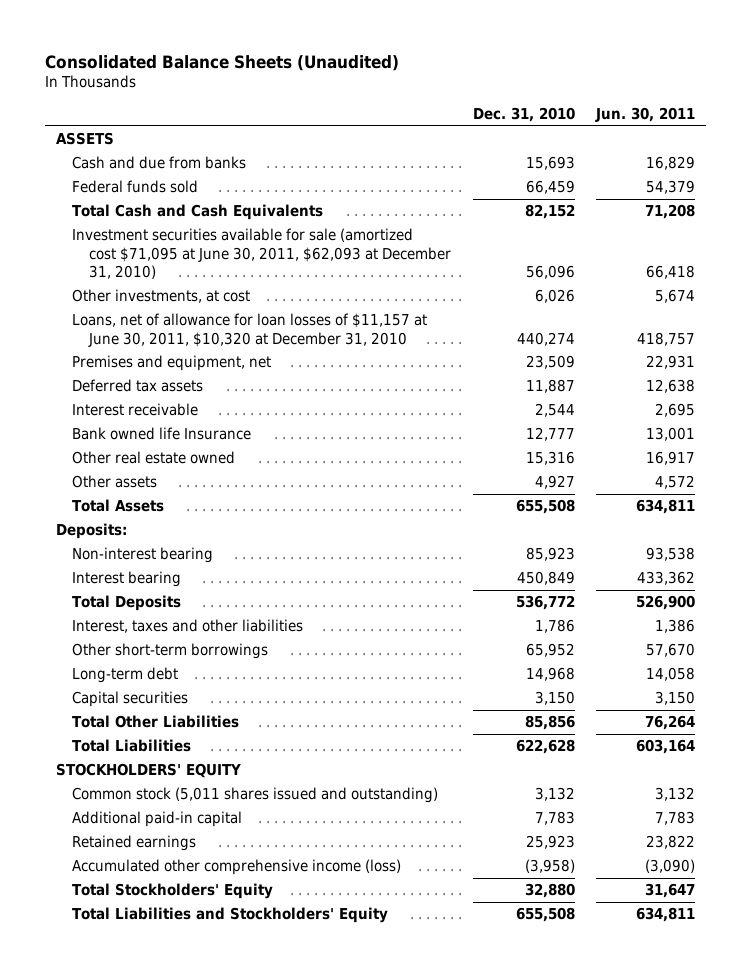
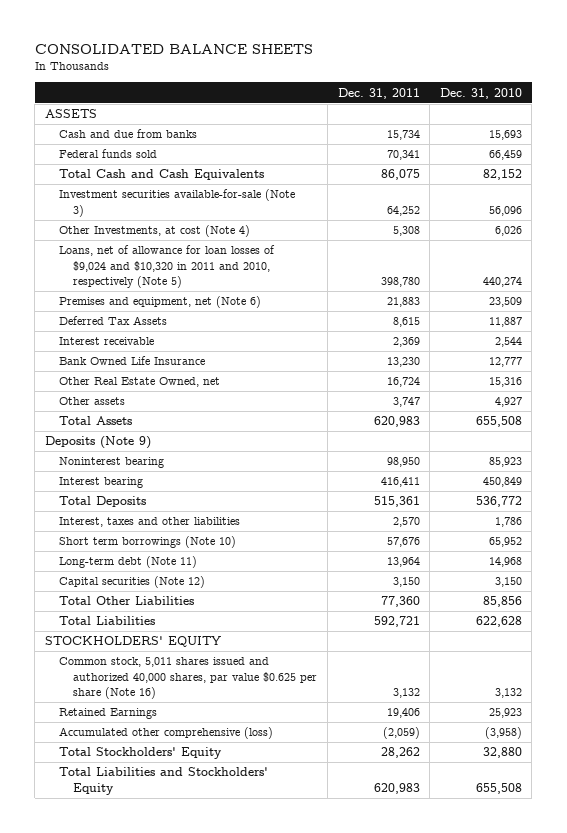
- Consolidated Balance Sheets (Unaudited)
+ CONSOLIDATED BALANCE SHEETS
- | Dec. 31, 2010 | Jun. 30, 2011
+ | Dec. 31, 2011 | Dec. 31, 2010
- Investment securities available for sale (amortized cost $71,095 at June 30, 2011, $62,093 at December 31, 2010) | 56,096 | 66,418
- Other investments, at cost | 6,026 | 5,674
- Loans, net of allowance for loan losses of $11,157 at June 30, 2011, $10,320 at December 31, 2010 | 440,274 | 418,757
- Premises and equipment, net | 23,509 | 22,931
- Deferred tax assets | 11,887 | 12,638
+ Investment securities available-for-sale (Note 3) | 64,252 | 56,096
+ Other Investments, at cost (Note 4) | 5,308 | 6,026
+ Loans, net of allowance for loan losses of $9,024 and $10,320 in 2011 and 2010, respectively (Note 5) | 398,780 | 440,274
+ Premises and equipment, net (Note 6) | 21,883 | 23,509
+ Deferred Tax Assets | 8,615 | 11,887
- Bank owned life Insurance | 12,777 | 13,001
- Other real estate owned | 15,316 | 16,917
+ Bank Owned Life Insurance | 13,230 | 12,777
+ Other Real Estate Owned, net | 16,724 | 15,316
- Deposits:
- Non-interest bearing | 85,923 | 93,538
+ Deposits (Note 9)
+ Noninterest bearing | 98,950 | 85,923
- Other short-term borrowings | 65,952 | 57,670
- Long-term debt | 14,968 | 14,058
- Capital securities | 3,150 | 3,150
+ Short term borrowings (Note 10) | 57,676 | 65,952
+ Long-term debt (Note 11) | 13,964 | 14,968
+ Capital securities (Note 12) | 3,150 | 3,150
- Common stock (5,011 shares issued and outstanding) | 3,132 | 3,132
- Additional paid-in capital | 7,783 | 7,783
- Retained earnings | 25,923 | 23,822
- Accumulated other comprehensive income (loss) | (3,958) | (3,090)
+ Common stock, 5,011 shares issued and authorized 40,000 shares, par value $0.625 per share (Note 16) | 3,132 | 3,132
+ Retained Earnings | 19,406 | 25,923
+ Accumulated other comprehensive (loss) | (2,059) | (3,958)

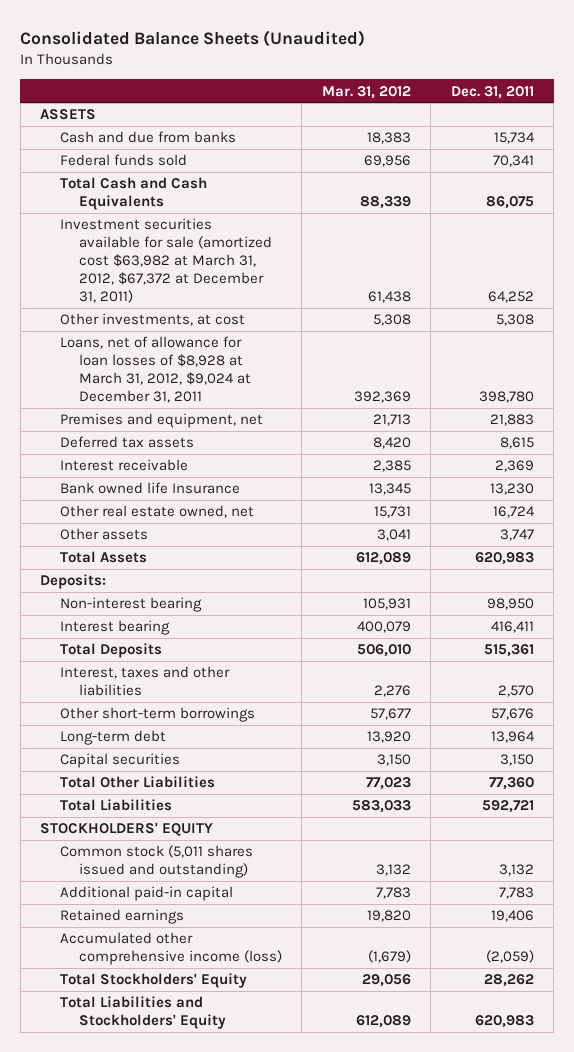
- CONSOLIDATED BALANCE SHEETS
+ Consolidated Balance Sheets (Unaudited)
- | Dec. 31, 2011 | Dec. 31, 2010
+ | Mar. 31, 2012 | Dec. 31, 2011
- Investment securities available-for-sale (Note 3) | 64,252 | 56,096
- Other Investments, at cost (Note 4) | 5,308 | 6,026
- Loans, net of allowance for loan losses of $9,024 and $10,320 in 2011 and 2010, respectively (Note 5) | 398,780 | 440,274
- Premises and equipment, net (Note 6) | 21,883 | 23,509
- Deferred Tax Assets | 8,615 | 11,887
+ Investment securities available for sale (amortized cost $63,982 at March 31, 2012, $67,372 at December 31, 2011) | 61,438 | 64,252
+ Other investments, at cost | 5,308 | 5,308
+ Loans, net of allowance for loan losses of $8,928 at March 31, 2012, $9,024 at December 31, 2011 | 392,369 | 398,780
+ Premises and equipment, net | 21,713 | 21,883
+ Deferred tax assets | 8,420 | 8,615
- Bank Owned Life Insurance | 13,230 | 12,777
- Other Real Estate Owned, net | 16,724 | 15,316
+ Bank owned life Insurance | 13,345 | 13,230
+ Other real estate owned, net | 15,731 | 16,724
- Deposits (Note 9)
- Noninterest bearing | 98,950 | 85,923
+ Deposits:
+ Non-interest bearing | 105,931 | 98,950
- Short term borrowings (Note 10) | 57,676 | 65,952
- Long-term debt (Note 11) | 13,964 | 14,968
- Capital securities (Note 12) | 3,150 | 3,150
+ Other short-term borrowings | 57,677 | 57,676
+ Long-term debt | 13,920 | 13,964
+ Capital securities | 3,150 | 3,150
- Common stock, 5,011 shares issued and authorized 40,000 shares, par value $0.625 per share (Note 16) | 3,132 | 3,132
- Retained Earnings | 19,406 | 25,923
- Accumulated other comprehensive (loss) | (2,059) | (3,958)
+ Common stock (5,011 shares issued and outstanding) | 3,132 | 3,132
+ Additional paid-in capital | 7,783 | 7,783
+ Retained earnings | 19,820 | 19,406
+ Accumulated other comprehensive income (loss) | (1,679) | (2,059)

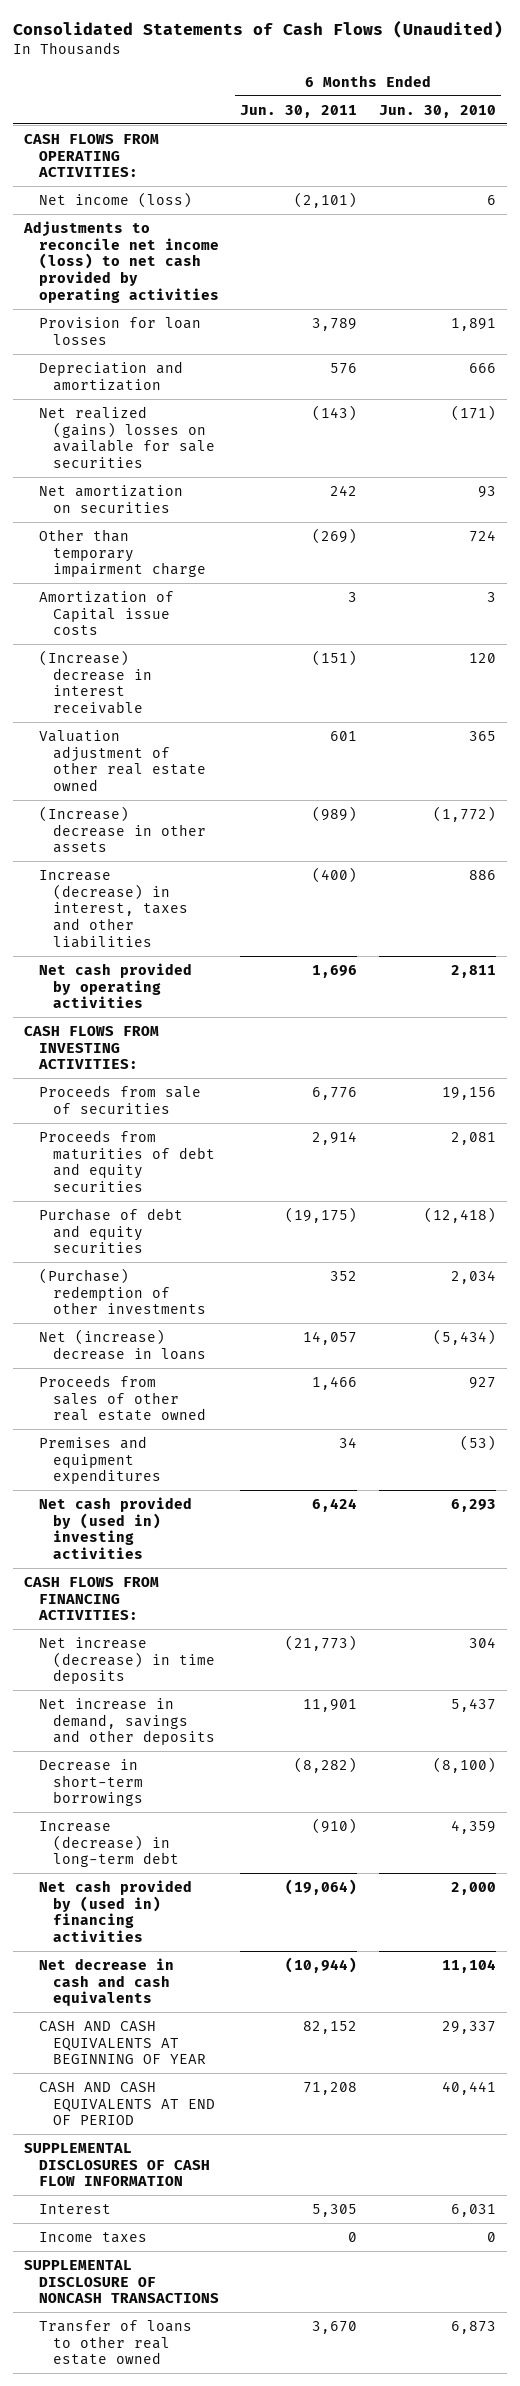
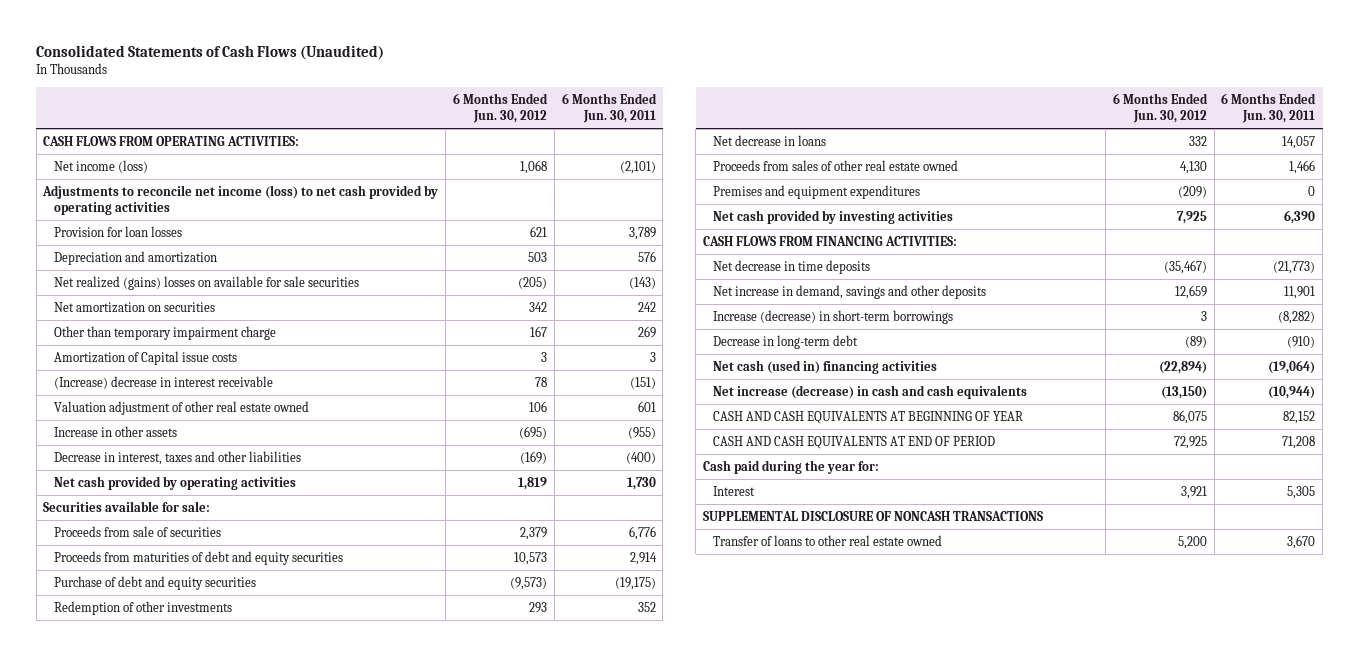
- | 6 Months Ended Jun. 30, 2011 | 6 Months Ended Jun. 30, 2010
+ | 6 Months Ended Jun. 30, 2012 | 6 Months Ended Jun. 30, 2011
- Other than temporary impairment charge | (269) | 724
+ Other than temporary impairment charge | 167 | 269
- (Increase) decrease in other assets | (989) | (1,772)
- Increase (decrease) in interest, taxes and other liabilities | (400) | 886
- Net cash provided by operating activities | 1,696 | 2,811
- CASH FLOWS FROM INVESTING ACTIVITIES:
+ Increase in other assets | (695) | (955)
+ Decrease in interest, taxes and other liabilities | (169) | (400)
+ Net cash provided by operating activities | 1,819 | 1,730
+ Securities available for sale:
- (Purchase) redemption of other investments | 352 | 2,034
- Net (increase) decrease in loans | 14,057 | (5,434)
+ Redemption of other investments | 293 | 352
+ Net decrease in loans | 332 | 14,057
- Premises and equipment expenditures | 34 | (53)
- Net cash provided by (used in) investing activities | 6,424 | 6,293
+ Premises and equipment expenditures | (209) | 0
+ Net cash provided by investing activities | 7,925 | 6,390
- Net increase (decrease) in time deposits | (21,773) | 304
+ Net decrease in time deposits | (35,467) | (21,773)
- Decrease in short-term borrowings | (8,282) | (8,100)
- Increase (decrease) in long-term debt | (910) | 4,359
- Net cash provided by (used in) financing activities | (19,064) | 2,000
- Net decrease in cash and cash equivalents | (10,944) | 11,104
+ Increase (decrease) in short-term borrowings | 3 | (8,282)
+ Decrease in long-term debt | (89) | (910)
+ Net cash (used in) financing activities | (22,894) | (19,064)
+ Net increase (decrease) in cash and cash equivalents | (13,150) | (10,944)
- SUPPLEMENTAL DISCLOSURES OF CASH FLOW INFORMATION
+ Cash paid during the year for:
- Income taxes | 0 | 0

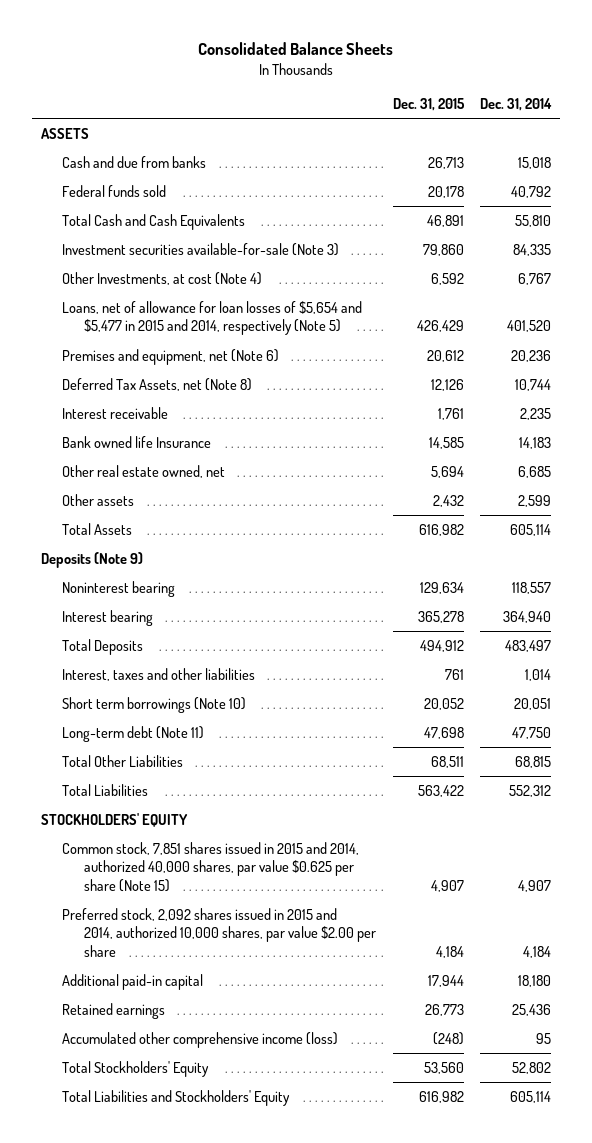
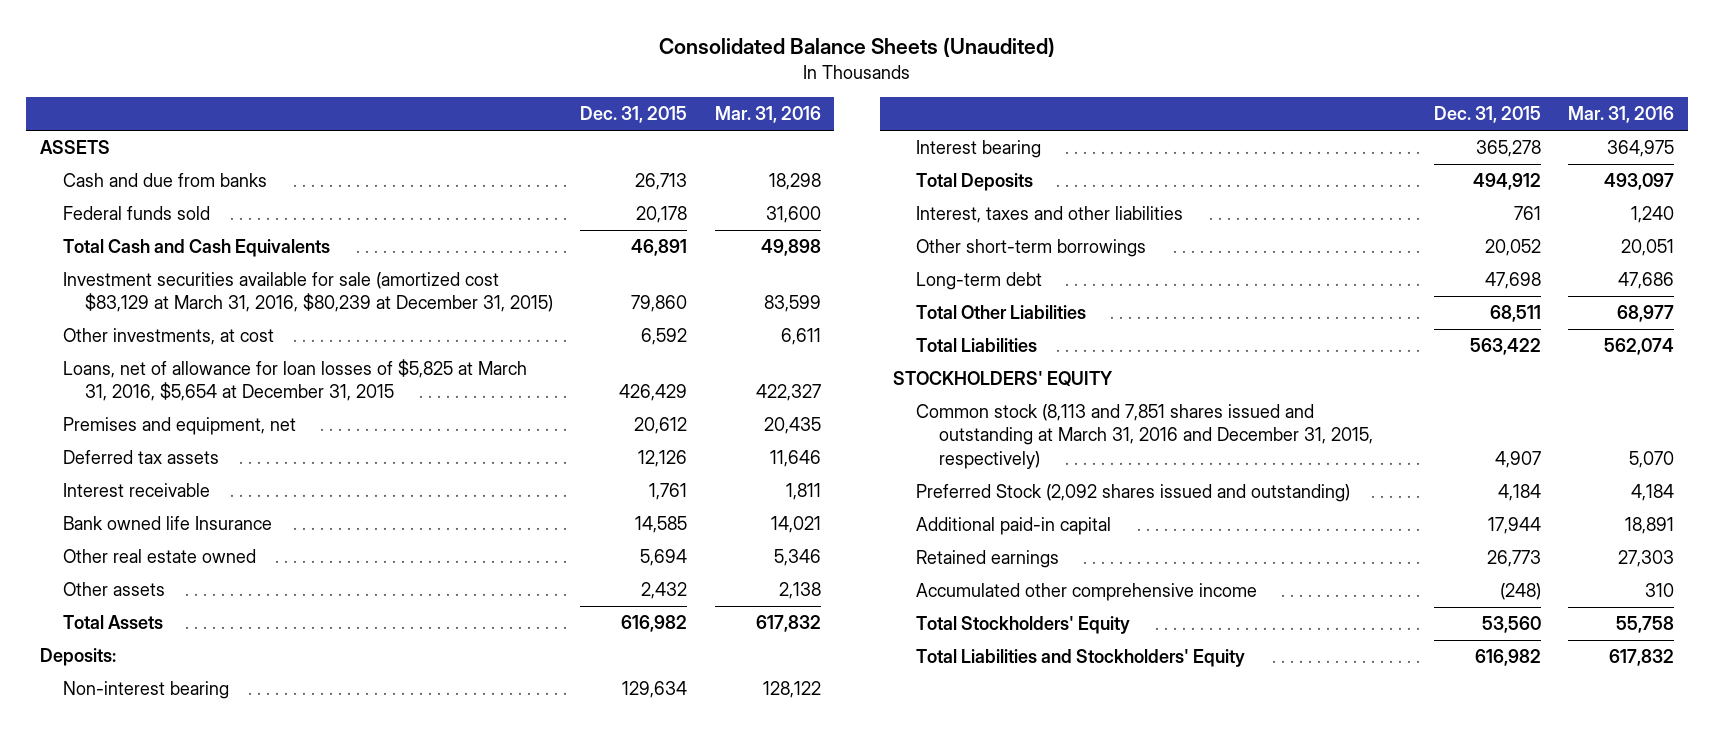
- Consolidated Balance Sheets
+ Consolidated Balance Sheets (Unaudited)
- | Dec. 31, 2015 | Dec. 31, 2014
+ | Dec. 31, 2015 | Mar. 31, 2016
- Investment securities available-for-sale (Note 3) | 79,860 | 84,335
- Other Investments, at cost (Note 4) | 6,592 | 6,767
- Loans, net of allowance for loan losses of $5,654 and $5,477 in 2015 and 2014, respectively (Note 5) | 426,429 | 401,520
- Premises and equipment, net (Note 6) | 20,612 | 20,236
- Deferred Tax Assets, net (Note 8) | 12,126 | 10,744
+ Investment securities available for sale (amortized cost $83,129 at March 31, 2016, $80,239 at December 31, 2015) | 79,860 | 83,599
+ Other investments, at cost | 6,592 | 6,611
+ Loans, net of allowance for loan losses of $5,825 at March 31, 2016, $5,654 at December 31, 2015 | 426,429 | 422,327
+ Premises and equipment, net | 20,612 | 20,435
+ Deferred tax assets | 12,126 | 11,646
- Other real estate owned, net | 5,694 | 6,685
+ Other real estate owned | 5,694 | 5,346
- Deposits (Note 9)
- Noninterest bearing | 129,634 | 118,557
+ Deposits:
+ Non-interest bearing | 129,634 | 128,122
- Short term borrowings (Note 10) | 20,052 | 20,051
- Long-term debt (Note 11) | 47,698 | 47,750
+ Other short-term borrowings | 20,052 | 20,051
+ Long-term debt | 47,698 | 47,686
- Common stock, 7,851 shares issued in 2015 and 2014, authorized 40,000 shares, par value $0.625 per share (Note 15) | 4,907 | 4,907
- Preferred stock, 2,092 shares issued in 2015 and 2014, authorized 10,000 shares, par value $2.00 per share | 4,184 | 4,184
+ Common stock (8,113 and 7,851 shares issued and outstanding at March 31, 2016 and December 31, 2015, respectively) | 4,907 | 5,070
+ Preferred Stock (2,092 shares issued and outstanding) | 4,184 | 4,184
- Accumulated other comprehensive income (loss) | (248) | 95
+ Accumulated other comprehensive income | (248) | 310

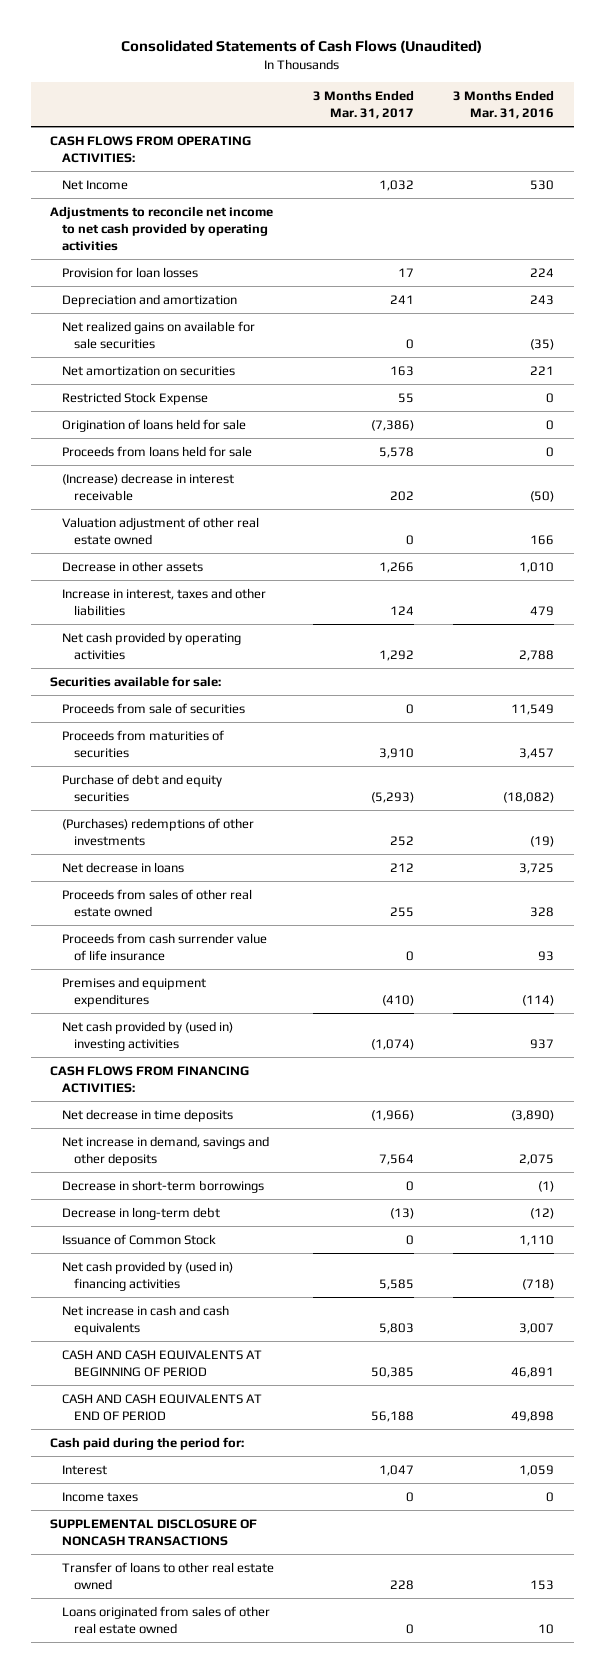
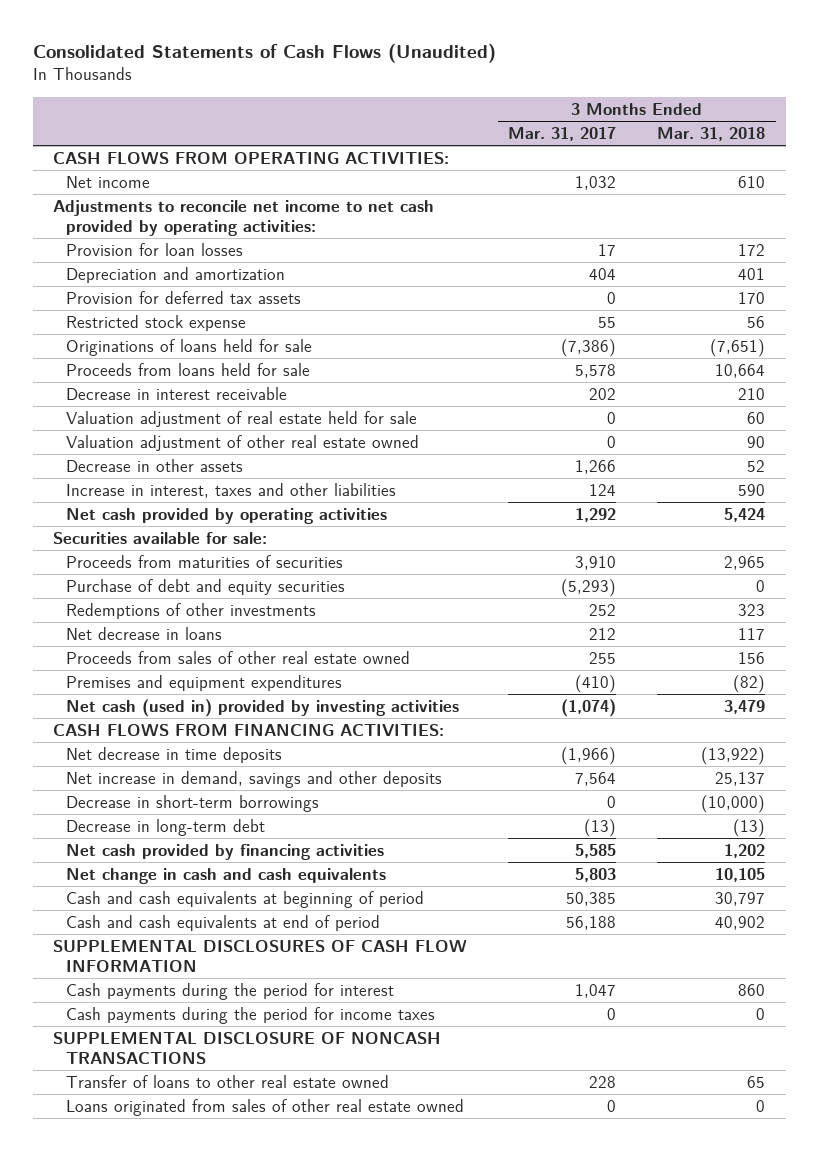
- | 3 Months Ended Mar. 31, 2017 | 3 Months Ended Mar. 31, 2016
+ | 3 Months Ended Mar. 31, 2017 | 3 Months Ended Mar. 31, 2018
- Net Income | 1,032 | 530
- Adjustments to reconcile net income to net cash provided by operating activities
+ Net income | 1,032 | 610
+ Adjustments to reconcile net income to net cash provided by operating activities:
- Depreciation and amortization | 241 | 243
- Net realized gains on available for sale securities | 0 | (35)
- Net amortization on securities | 163 | 221
- Restricted Stock Expense | 55 | 0
- Origination of loans held for sale | (7,386) | 0
+ Depreciation and amortization | 404 | 401
+ Provision for deferred tax assets | 0 | 170
+ Restricted stock expense | 55 | 56
+ Originations of loans held for sale | (7,386) | (7,651)
- (Increase) decrease in interest receivable | 202 | (50)
+ Decrease in interest receivable | 202 | 210
+ Valuation adjustment of real estate held for sale | 0 | 60
- Proceeds from sale of securities | 0 | 11,549
- (Purchases) redemptions of other investments | 252 | (19)
+ Redemptions of other investments | 252 | 323
- Proceeds from cash surrender value of life insurance | 0 | 93
- Net cash provided by (used in) investing activities | (1,074) | 937
+ Net cash (used in) provided by investing activities | (1,074) | 3,479
- Issuance of Common Stock | 0 | 1,110
- Net cash provided by (used in) financing activities | 5,585 | (718)
- Net increase in cash and cash equivalents | 5,803 | 3,007
- CASH AND CASH EQUIVALENTS AT BEGINNING OF PERIOD | 50,385 | 46,891
- CASH AND CASH EQUIVALENTS AT END OF PERIOD | 56,188 | 49,898
- Cash paid during the period for:
- Interest | 1,047 | 1,059
- Income taxes | 0 | 0
+ Net cash provided by financing activities | 5,585 | 1,202
+ Net change in cash and cash equivalents | 5,803 | 10,105
+ Cash and cash equivalents at beginning of period | 50,385 | 30,797
+ Cash and cash equivalents at end of period | 56,188 | 40,902
+ SUPPLEMENTAL DISCLOSURES OF CASH FLOW INFORMATION
+ Cash payments during the period for interest | 1,047 | 860
+ Cash payments during the period for income taxes | 0 | 0

